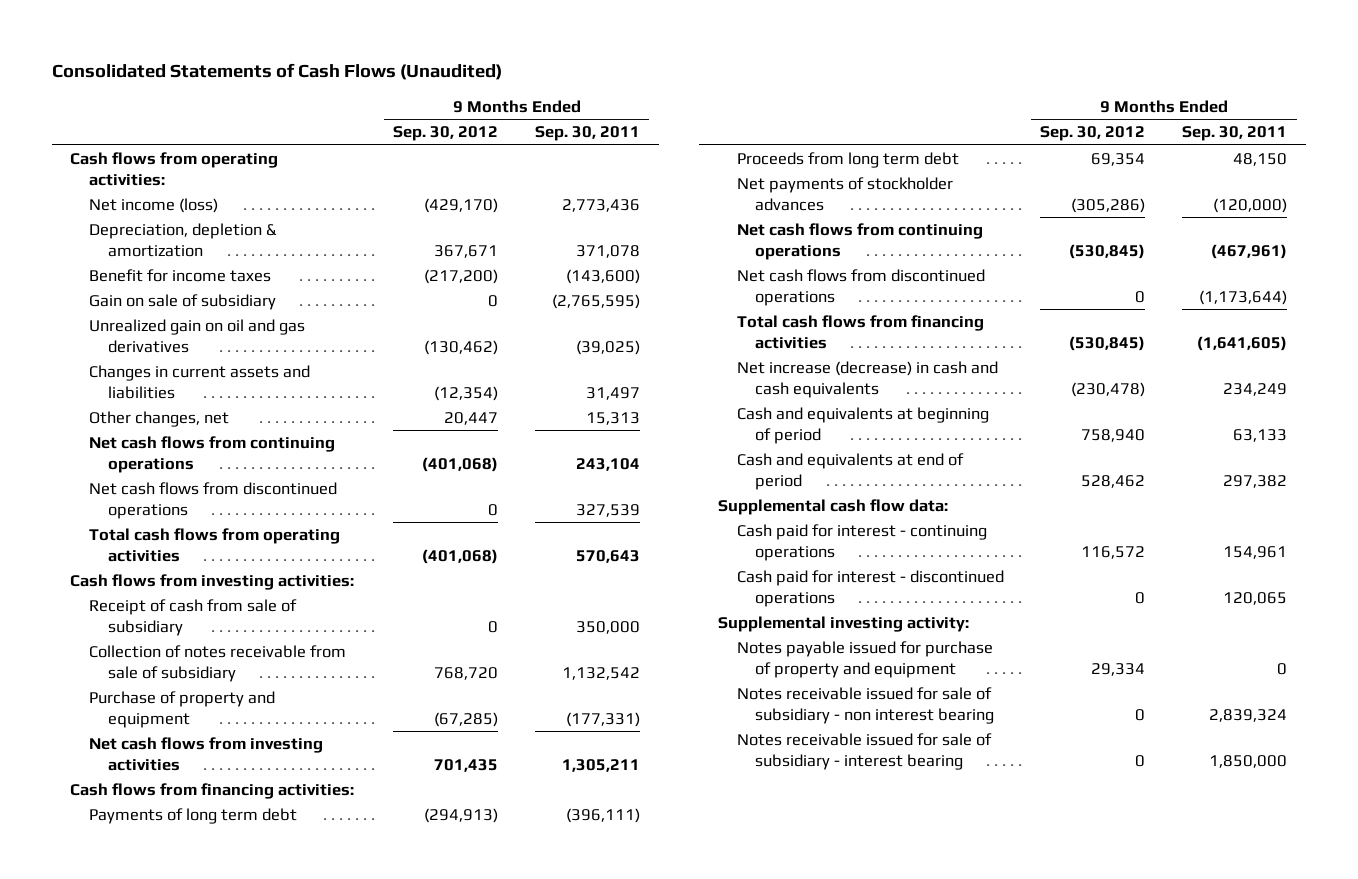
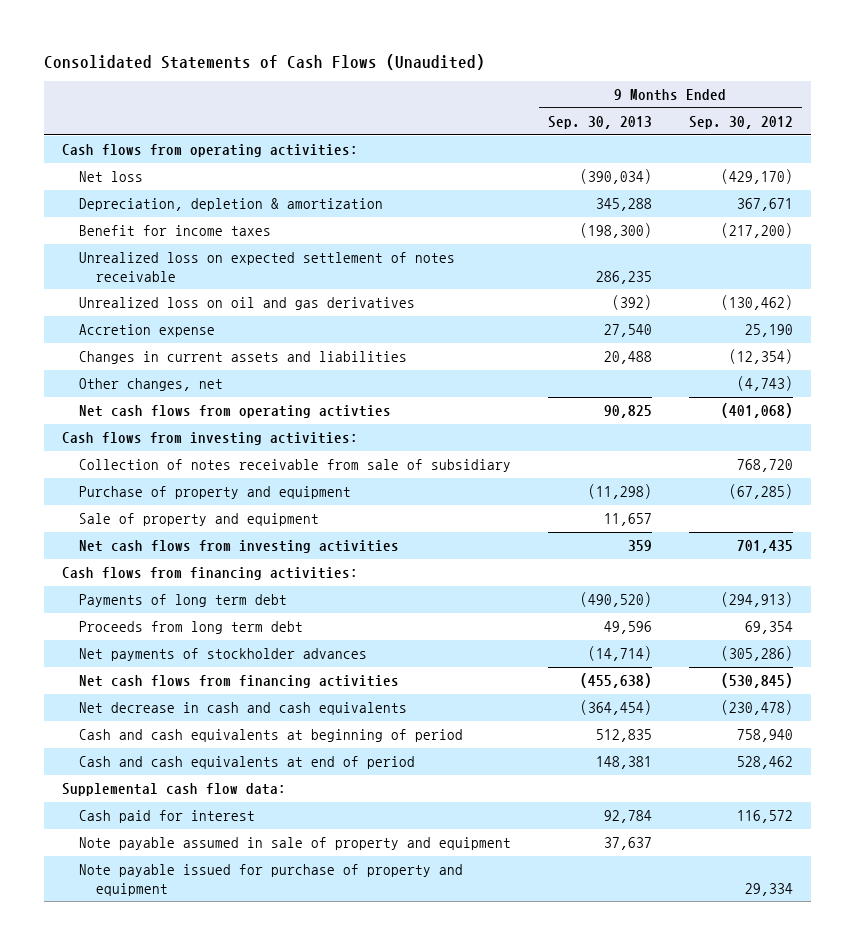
- | 9 Months Ended Sep. 30, 2012 | 9 Months Ended Sep. 30, 2011
+ | 9 Months Ended Sep. 30, 2013 | 9 Months Ended Sep. 30, 2012
- Net income (loss) | (429,170) | 2,773,436
+ Net loss | (390,034) | (429,170)
- Gain on sale of subsidiary | 0 | (2,765,595)
- Unrealized gain on oil and gas derivatives | (130,462) | (39,025)
+ Unrealized loss on expected settlement of notes receivable | 286,235 |
+ Unrealized loss on oil and gas derivatives | (392) | (130,462)
+ Accretion expense | 27,540 | 25,190
- Other changes, net | 20,447 | 15,313
- Net cash flows from continuing operations | (401,068) | 243,104
- Net cash flows from discontinued operations | 0 | 327,539
- Total cash flows from operating activities | (401,068) | 570,643
+ Other changes, net | | (4,743)
+ Net cash flows from operating activties | 90,825 | (401,068)
- Receipt of cash from sale of subsidiary | 0 | 350,000
+ Sale of property and equipment | 11,657 |
- Net cash flows from continuing operations | (530,845) | (467,961)
- Net cash flows from discontinued operations | 0 | (1,173,644)
- Total cash flows from financing activities | (530,845) | (1,641,605)
- Net increase (decrease) in cash and cash equivalents | (230,478) | 234,249
- Cash and equivalents at beginning of period | 758,940 | 63,133
- Cash and equivalents at end of period | 528,462 | 297,382
+ Net cash flows from financing activities | (455,638) | (530,845)
+ Net decrease in cash and cash equivalents | (364,454) | (230,478)
+ Cash and cash equivalents at beginning of period | 512,835 | 758,940
+ Cash and cash equivalents at end of period | 148,381 | 528,462
- Cash paid for interest - continuing operations | 116,572 | 154,961
- Cash paid for interest - discontinued operations | 0 | 120,065
- Supplemental investing activity:
- Notes payable issued for purchase of property and equipment | 29,334 | 0
- Notes receivable issued for sale of subsidiary - non interest bearing | 0 | 2,839,324
- Notes receivable issued for sale of subsidiary - interest bearing | 0 | 1,850,000
+ Cash paid for interest | 92,784 | 116,572
+ Note payable assumed in sale of property and equipment | 37,637 |
+ Note payable issued for purchase of property and equipment | | 29,334

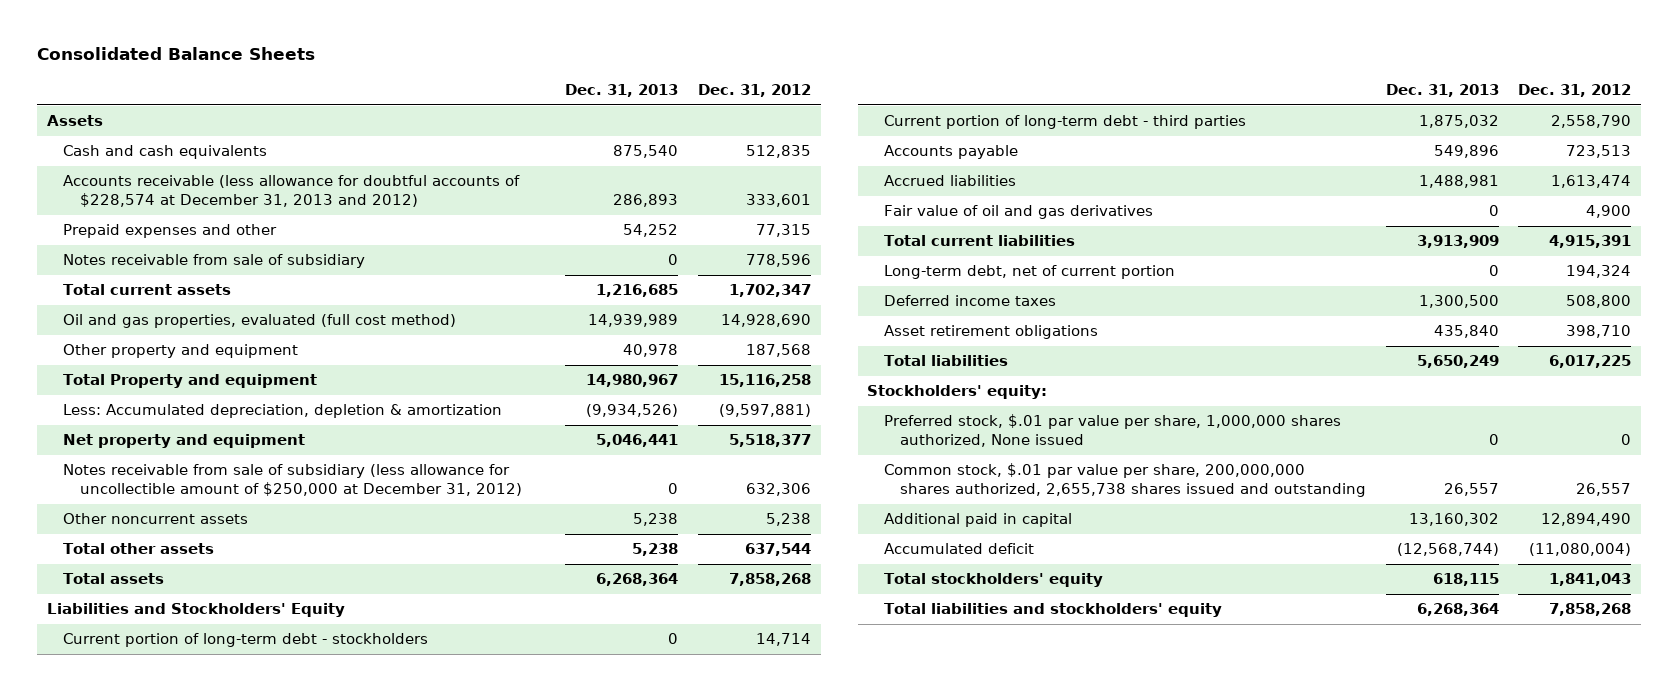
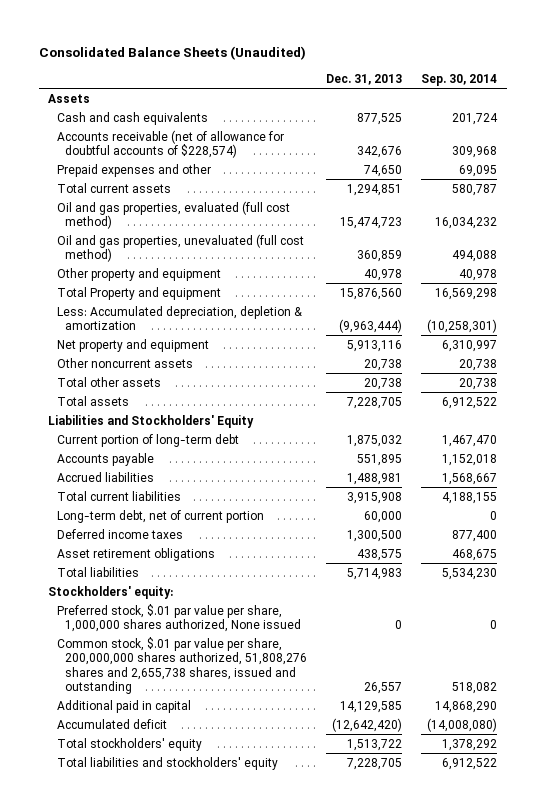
- Consolidated Balance Sheets
+ Consolidated Balance Sheets (Unaudited)
- | Dec. 31, 2013 | Dec. 31, 2012
+ | Dec. 31, 2013 | Sep. 30, 2014
- Cash and cash equivalents | 875,540 | 512,835
- Accounts receivable (less allowance for doubtful accounts of $228,574 at December 31, 2013 and 2012) | 286,893 | 333,601
- Prepaid expenses and other | 54,252 | 77,315
- Notes receivable from sale of subsidiary | 0 | 778,596
- Total current assets | 1,216,685 | 1,702,347
- Oil and gas properties, evaluated (full cost method) | 14,939,989 | 14,928,690
+ Cash and cash equivalents | 877,525 | 201,724
+ Accounts receivable (net of allowance for doubtful accounts of $228,574) | 342,676 | 309,968
+ Prepaid expenses and other | 74,650 | 69,095
+ Total current assets | 1,294,851 | 580,787
+ Oil and gas properties, evaluated (full cost method) | 15,474,723 | 16,034,232
+ Oil and gas properties, unevaluated (full cost method) | 360,859 | 494,088
- Total Property and equipment | 14,980,967 | 15,116,258
- Less: Accumulated depreciation, depletion & amortization | (9,934,526) | (9,597,881)
- Net property and equipment | 5,046,441 | 5,518,377
- Notes receivable from sale of subsidiary (less allowance for uncollectible amount of $250,000 at December 31, 2012) | 0 | 632,306
- Other noncurrent assets | 5,238 | 5,238
- Total other assets | 5,238 | 637,544
- Total assets | 6,268,364 | 7,858,268
+ Total Property and equipment | 15,876,560 | 16,569,298
+ Less: Accumulated depreciation, depletion & amortization | (9,963,444) | (10,258,301)
+ Net property and equipment | 5,913,116 | 6,310,997
+ Other noncurrent assets | 20,738 | 20,738
+ Total other assets | 20,738 | 20,738
+ Total assets | 7,228,705 | 6,912,522
- Current portion of long-term debt - stockholders | 0 | 14,714
- Current portion of long-term debt - third parties | 1,875,032 | 2,558,790
- Accounts payable | 549,896 | 723,513
+ Current portion of long-term debt | 1,875,032 | 1,467,470
+ Accounts payable | 551,895 | 1,152,018
- Fair value of oil and gas derivatives | 0 | 4,900
- Total current liabilities | 3,913,909 | 4,915,391
- Long-term debt, net of current portion | 0 | 194,324
+ Total current liabilities | 3,915,908 | 4,188,155
+ Long-term debt, net of current portion | 60,000 | 0
- Asset retirement obligations | 435,840 | 398,710
- Total liabilities | 5,650,249 | 6,017,225
+ Asset retirement obligations | 438,575 | 468,675
+ Total liabilities | 5,714,983 | 5,534,230
- Common stock, $.01 par value per share, 200,000,000 shares authorized, 2,655,738 shares issued and outstanding | 26,557 | 26,557
- Additional paid in capital | 13,160,302 | 12,894,490
- Accumulated deficit | (12,568,744) | (11,080,004)
- Total stockholders' equity | 618,115 | 1,841,043
- Total liabilities and stockholders' equity | 6,268,364 | 7,858,268
+ Common stock, $.01 par value per share, 200,000,000 shares authorized, 51,808,276 shares and 2,655,738 shares, issued and outstanding | 26,557 | 518,082
+ Additional paid in capital | 14,129,585 | 14,868,290
+ Accumulated deficit | (12,642,420) | (14,008,080)
+ Total stockholders' equity | 1,513,722 | 1,378,292
+ Total liabilities and stockholders' equity | 7,228,705 | 6,912,522

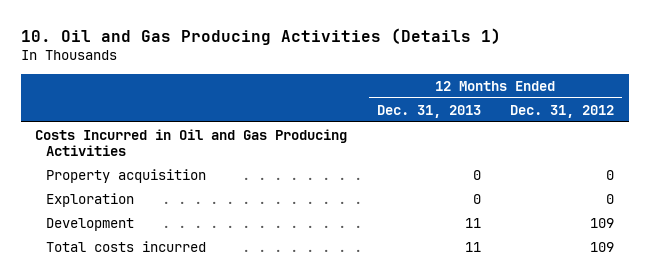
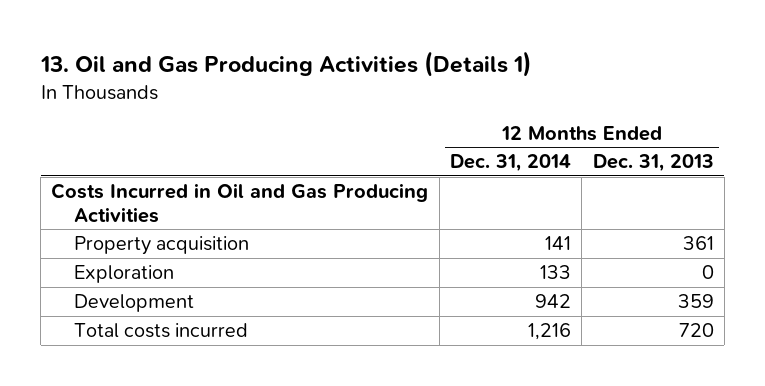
- 10. Oil and Gas Producing Activities (Details 1)
+ 13. Oil and Gas Producing Activities (Details 1)
- | 12 Months Ended Dec. 31, 2013 | 12 Months Ended Dec. 31, 2012
+ | 12 Months Ended Dec. 31, 2014 | 12 Months Ended Dec. 31, 2013
- Property acquisition | 0 | 0
+ Property acquisition | 141 | 361
- Development | 11 | 109
- Total costs incurred | 11 | 109
+ Development | 942 | 359
+ Total costs incurred | 1,216 | 720

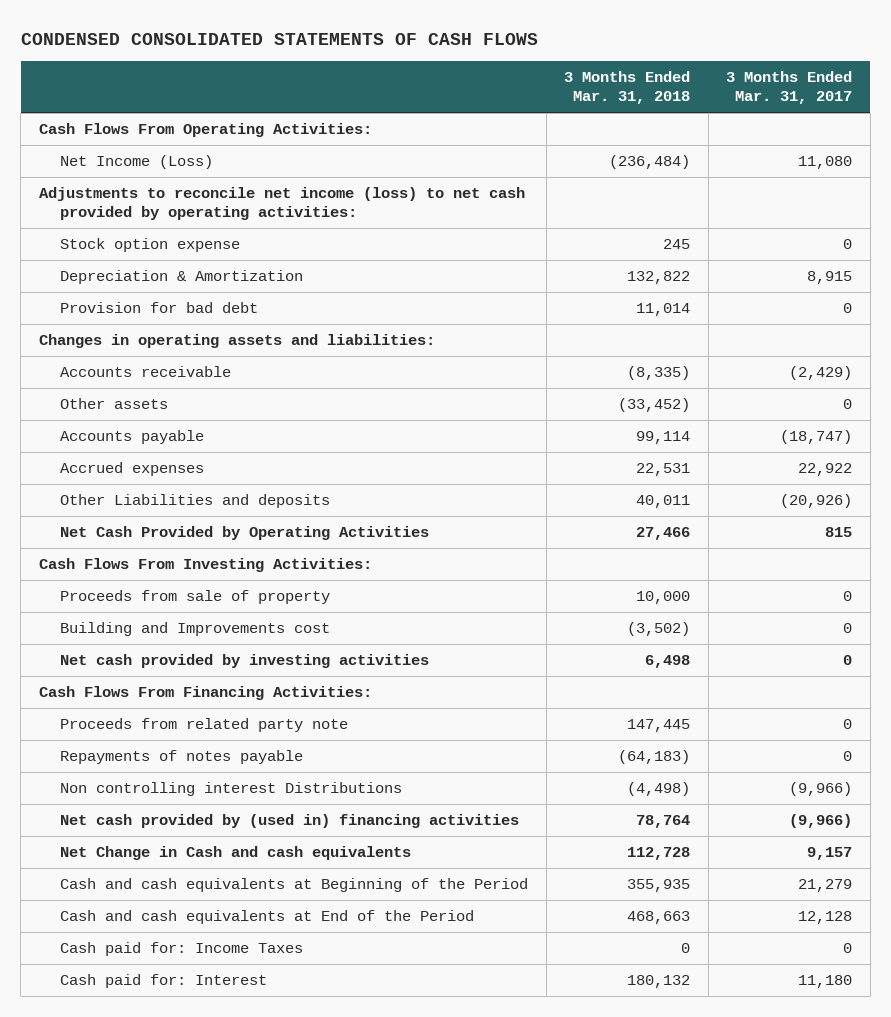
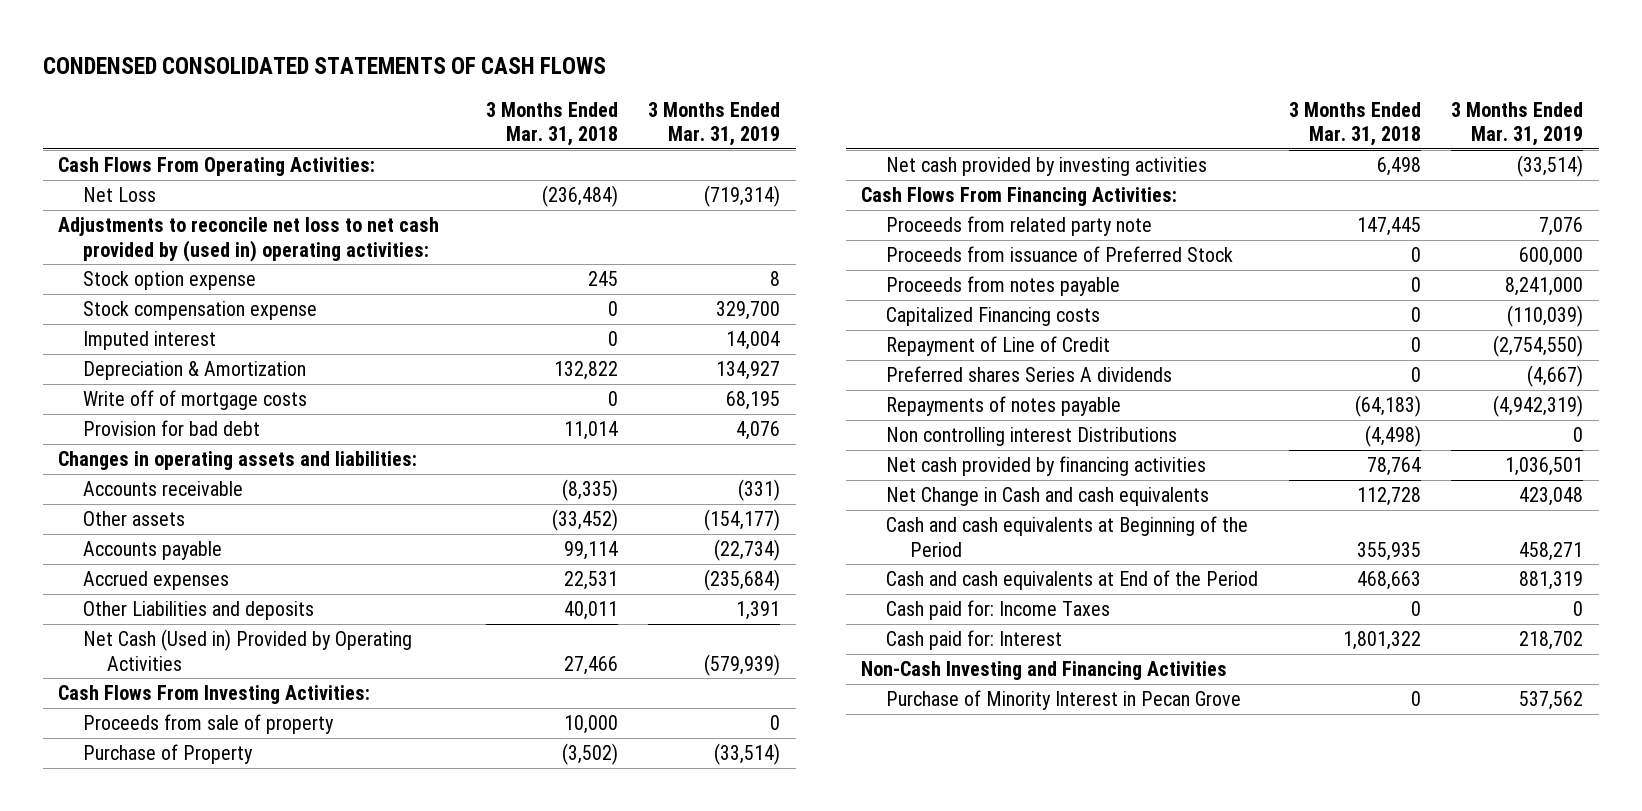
- | 3 Months Ended Mar. 31, 2018 | 3 Months Ended Mar. 31, 2017
+ | 3 Months Ended Mar. 31, 2018 | 3 Months Ended Mar. 31, 2019
- Net Income (Loss) | (236,484) | 11,080
- Adjustments to reconcile net income (loss) to net cash provided by operating activities:
+ Net Loss | (236,484) | (719,314)
+ Adjustments to reconcile net loss to net cash provided by (used in) operating activities:
+ Stock compensation expense | 0 | 329,700
+ Imputed interest | 0 | 14,004
+ Write off of mortgage costs | 0 | 68,195
- Net Cash Provided by Operating Activities | 27,466 | 815
+ Net Cash (Used in) Provided by Operating Activities | 27,466 | (579,939)
- Building and Improvements cost | (3,502) | 0
+ Purchase of Property | (3,502) | (33,514)
+ Proceeds from issuance of Preferred Stock | 0 | 600,000
+ Proceeds from notes payable | 0 | 8,241,000
+ Capitalized Financing costs | 0 | (110,039)
+ Repayment of Line of Credit | 0 | (2,754,550)
+ Preferred shares Series A dividends | 0 | (4,667)
- Net cash provided by (used in) financing activities | 78,764 | (9,966)
+ Net cash provided by financing activities | 78,764 | 1,036,501
- Cash paid for: Interest | 180,132 | 11,180
+ Cash paid for: Interest | 1,801,322 | 218,702
+ Non-Cash Investing and Financing Activities
+ Purchase of Minority Interest in Pecan Grove | 0 | 537,562

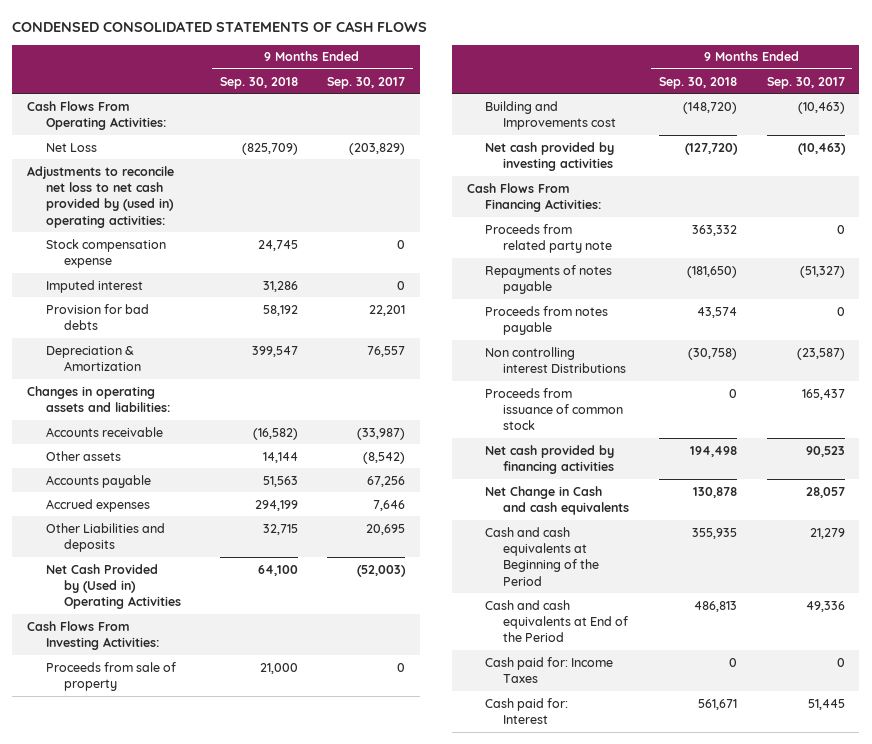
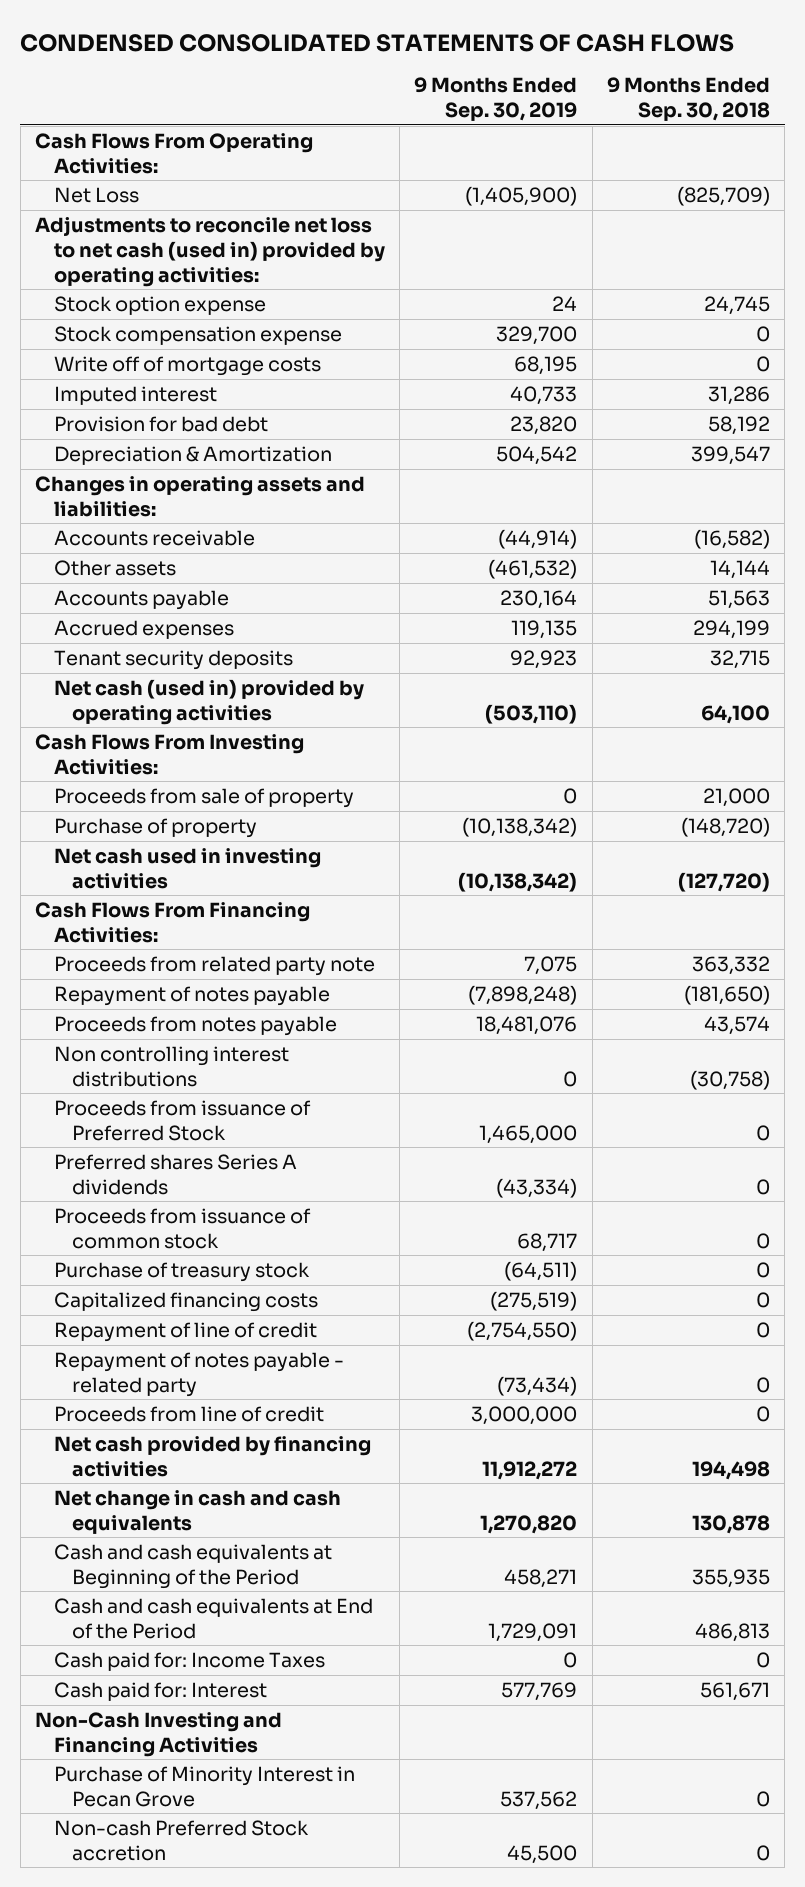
- | 9 Months Ended Sep. 30, 2018 | 9 Months Ended Sep. 30, 2017
+ | 9 Months Ended Sep. 30, 2019 | 9 Months Ended Sep. 30, 2018
- Adjustments to reconcile net loss to net cash provided by (used in) operating activities:
- Stock compensation expense | 24,745 | 0
+ Adjustments to reconcile net loss to net cash (used in) provided by operating activities:
+ Stock option expense | 24 | 24,745
+ Stock compensation expense | 329,700 | 0
+ Write off of mortgage costs | 68,195 | 0
- Provision for bad debts | 58,192 | 22,201
+ Provision for bad debt | 23,820 | 58,192
- Other Liabilities and deposits | 32,715 | 20,695
- Net Cash Provided by (Used in) Operating Activities | 64,100 | (52,003)
+ Tenant security deposits | 92,923 | 32,715
+ Net cash (used in) provided by operating activities | (503,110) | 64,100
- Building and Improvements cost | (148,720) | (10,463)
- Net cash provided by investing activities | (127,720) | (10,463)
+ Purchase of property | (10,138,342) | (148,720)
+ Net cash used in investing activities | (10,138,342) | (127,720)
- Repayments of notes payable | (181,650) | (51,327)
+ Repayment of notes payable | (7,898,248) | (181,650)
- Non controlling interest Distributions | (30,758) | (23,587)
+ Non controlling interest distributions | 0 | (30,758)
+ Proceeds from issuance of Preferred Stock | 1,465,000 | 0
+ Preferred shares Series A dividends | (43,334) | 0
+ Purchase of treasury stock | (64,511) | 0
+ Capitalized financing costs | (275,519) | 0
+ Repayment of line of credit | (2,754,550) | 0
+ Repayment of notes payable - related party | (73,434) | 0
+ Proceeds from line of credit | 3,000,000 | 0
- Net Change in Cash and cash equivalents | 130,878 | 28,057
+ Net change in cash and cash equivalents | 1,270,820 | 130,878
+ Non-Cash Investing and Financing Activities
+ Purchase of Minority Interest in Pecan Grove | 537,562 | 0
+ Non-cash Preferred Stock accretion | 45,500 | 0

